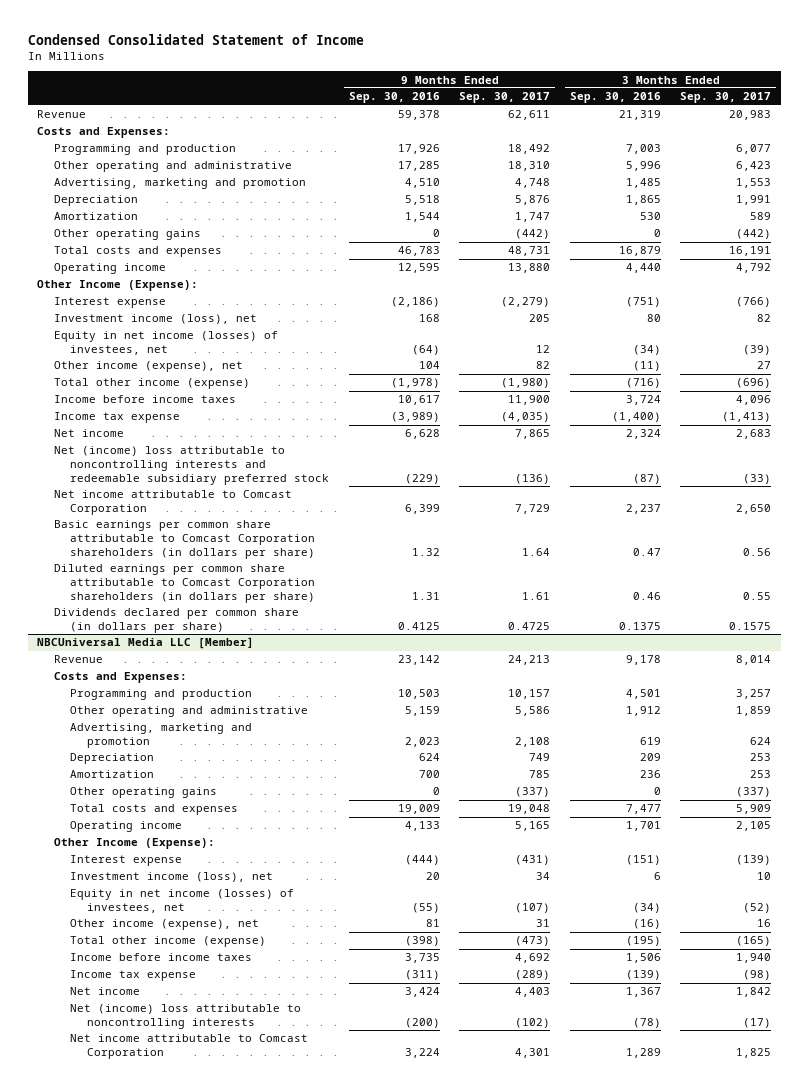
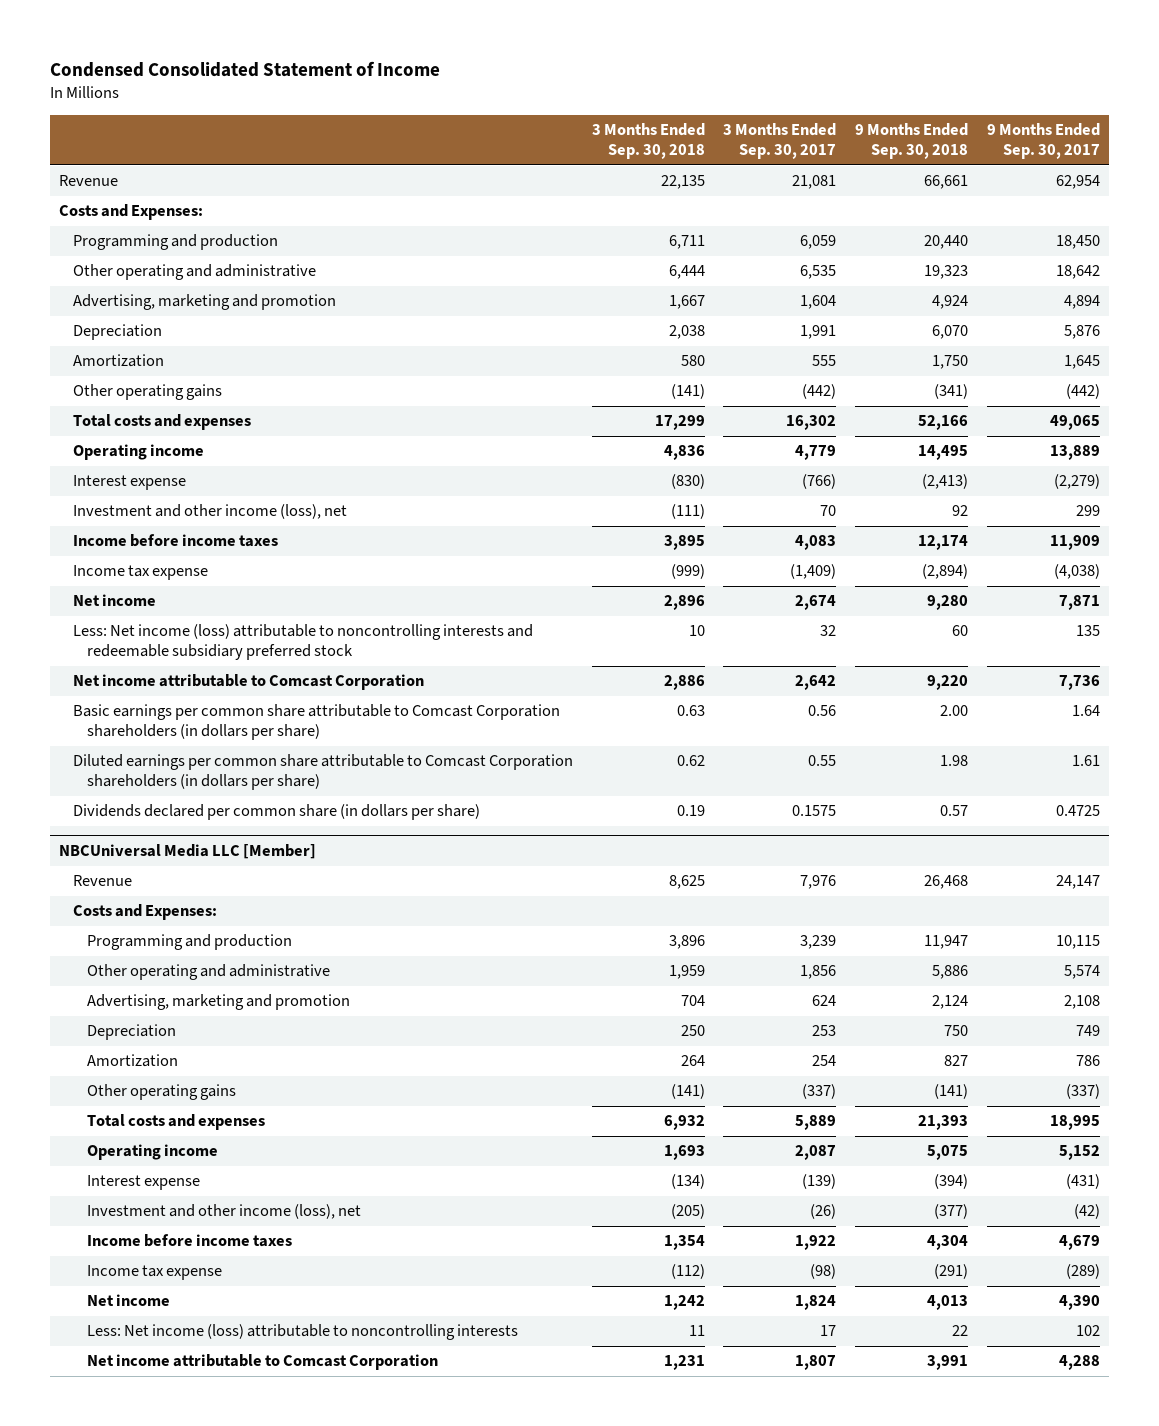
- | 9 Months Ended Sep. 30, 2016 | 9 Months Ended Sep. 30, 2017 | 3 Months Ended Sep. 30, 2016 | 3 Months Ended Sep. 30, 2017
+ | 3 Months Ended Sep. 30, 2018 | 3 Months Ended Sep. 30, 2017 | 9 Months Ended Sep. 30, 2018 | 9 Months Ended Sep. 30, 2017
- Revenue | 59,378 | 62,611 | 21,319 | 20,983
+ Revenue | 22,135 | 21,081 | 66,661 | 62,954
- Programming and production | 17,926 | 18,492 | 7,003 | 6,077
- Other operating and administrative | 17,285 | 18,310 | 5,996 | 6,423
- Advertising, marketing and promotion | 4,510 | 4,748 | 1,485 | 1,553
+ Programming and production | 6,711 | 6,059 | 20,440 | 18,450
+ Other operating and administrative | 6,444 | 6,535 | 19,323 | 18,642
+ Advertising, marketing and promotion | 1,667 | 1,604 | 4,924 | 4,894
- Amortization | 1,544 | 1,747 | 530 | 589
+ Amortization | 580 | 555 | 1,750 | 1,645
- Total costs and expenses | 46,783 | 48,731 | 16,879 | 16,191
- Operating income | 12,595 | 13,880 | 4,440 | 4,792
- Other Income (Expense):
+ Total costs and expenses | 17,299 | 16,302 | 52,166 | 49,065
+ Operating income | 4,836 | 4,779 | 14,495 | 13,889
- Investment income (loss), net | 168 | 205 | 80 | 82
- Equity in net income (losses) of investees, net | (64) | 12 | (34) | (39)
- Other income (expense), net | 104 | 82 | (11) | 27
- Total other income (expense) | (1,978) | (1,980) | (716) | (696)
- Income before income taxes | 10,617 | 11,900 | 3,724 | 4,096
- Income tax expense | (3,989) | (4,035) | (1,400) | (1,413)
- Net income | 6,628 | 7,865 | 2,324 | 2,683
- Net (income) loss attributable to noncontrolling interests and redeemable subsidiary preferred stock | (229) | (136) | (87) | (33)
- Net income attributable to Comcast Corporation | 6,399 | 7,729 | 2,237 | 2,650
+ Investment and other income (loss), net | (111) | 70 | 92 | 299
+ Income before income taxes | 3,895 | 4,083 | 12,174 | 11,909
+ Income tax expense | (999) | (1,409) | (2,894) | (4,038)
+ Net income | 2,896 | 2,674 | 9,280 | 7,871
+ Less: Net income (loss) attributable to noncontrolling interests and redeemable subsidiary preferred stock | 10 | 32 | 60 | 135
+ Net income attributable to Comcast Corporation | 2,886 | 2,642 | 9,220 | 7,736
@ NBCUniversal Media LLC [Member]
- Revenue | 23,142 | 24,213 | 9,178 | 8,014
+ Revenue | 8,625 | 7,976 | 26,468 | 24,147
- Programming and production | 10,503 | 10,157 | 4,501 | 3,257
- Other operating and administrative | 5,159 | 5,586 | 1,912 | 1,859
+ Programming and production | 3,896 | 3,239 | 11,947 | 10,115
+ Other operating and administrative | 1,959 | 1,856 | 5,886 | 5,574
- Amortization | 700 | 785 | 236 | 253
+ Amortization | 264 | 254 | 827 | 786
- Total costs and expenses | 19,009 | 19,048 | 7,477 | 5,909
- Operating income | 4,133 | 5,165 | 1,701 | 2,105
- Other Income (Expense):
+ Total costs and expenses | 6,932 | 5,889 | 21,393 | 18,995
+ Operating income | 1,693 | 2,087 | 5,075 | 5,152
- Investment income (loss), net | 20 | 34 | 6 | 10
- Equity in net income (losses) of investees, net | (55) | (107) | (34) | (52)
- Other income (expense), net | 81 | 31 | (16) | 16
- Total other income (expense) | (398) | (473) | (195) | (165)
- Income before income taxes | 3,735 | 4,692 | 1,506 | 1,940
+ Investment and other income (loss), net | (205) | (26) | (377) | (42)
+ Income before income taxes | 1,354 | 1,922 | 4,304 | 4,679
- Net income | 3,424 | 4,403 | 1,367 | 1,842
- Net (income) loss attributable to noncontrolling interests | (200) | (102) | (78) | (17)
- Net income attributable to Comcast Corporation | 3,224 | 4,301 | 1,289 | 1,825
+ Net income | 1,242 | 1,824 | 4,013 | 4,390
+ Less: Net income (loss) attributable to noncontrolling interests | 11 | 17 | 22 | 102
+ Net income attributable to Comcast Corporation | 1,231 | 1,807 | 3,991 | 4,288

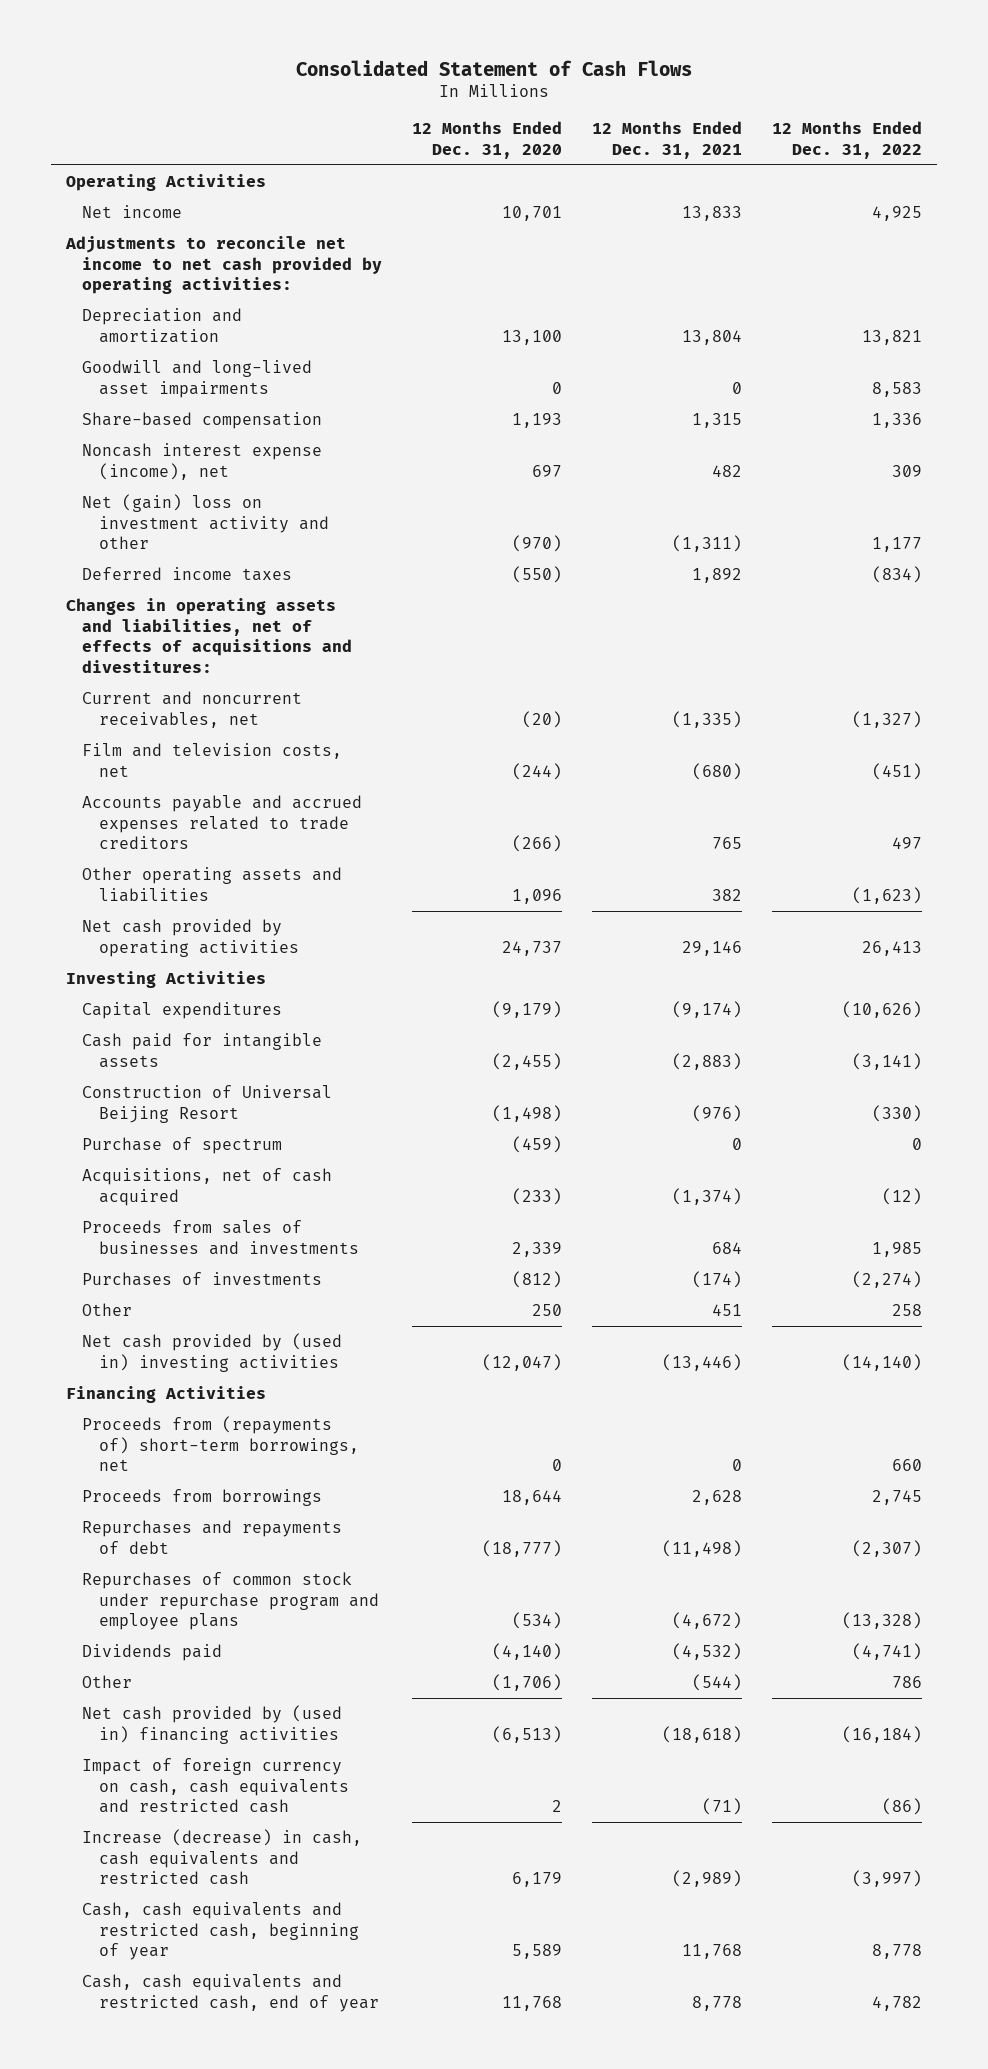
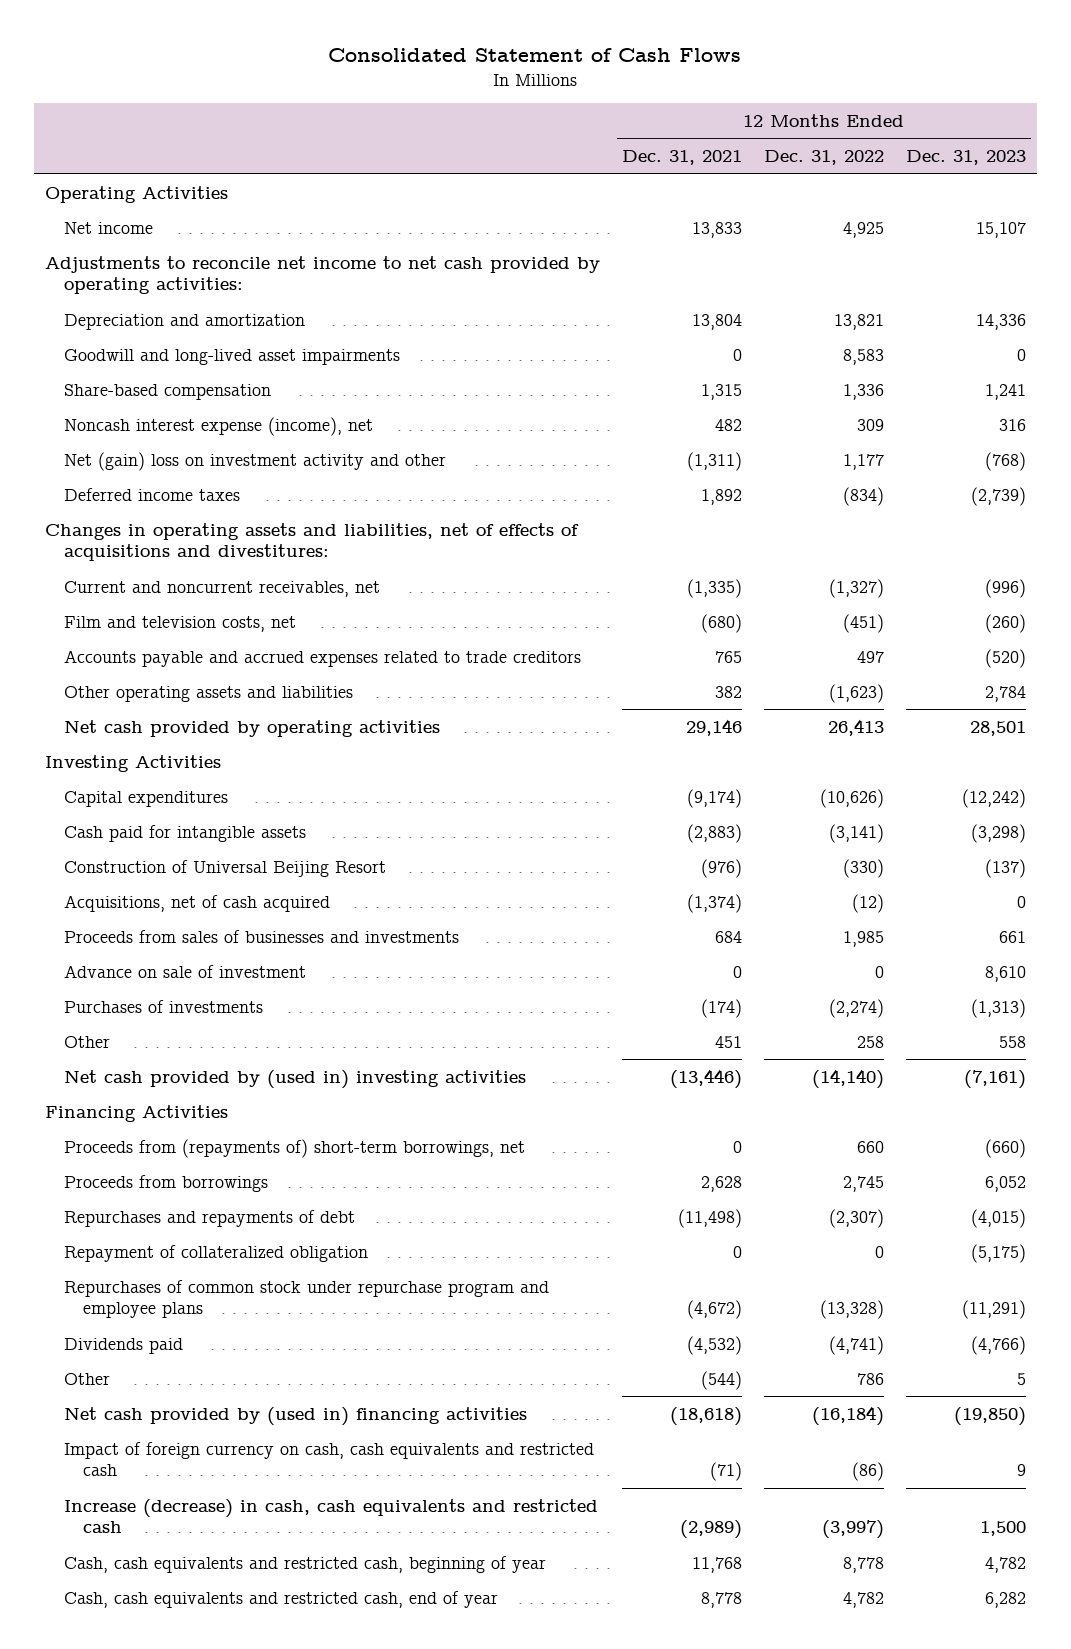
- | 12 Months Ended Dec. 31, 2020 | 12 Months Ended Dec. 31, 2021 | 12 Months Ended Dec. 31, 2022
+ | 12 Months Ended Dec. 31, 2021 | 12 Months Ended Dec. 31, 2022 | 12 Months Ended Dec. 31, 2023
- Purchase of spectrum | (459) | 0 | 0
+ Advance on sale of investment | 0 | 0 | 8,610
+ Repayment of collateralized obligation | 0 | 0 | (5,175)

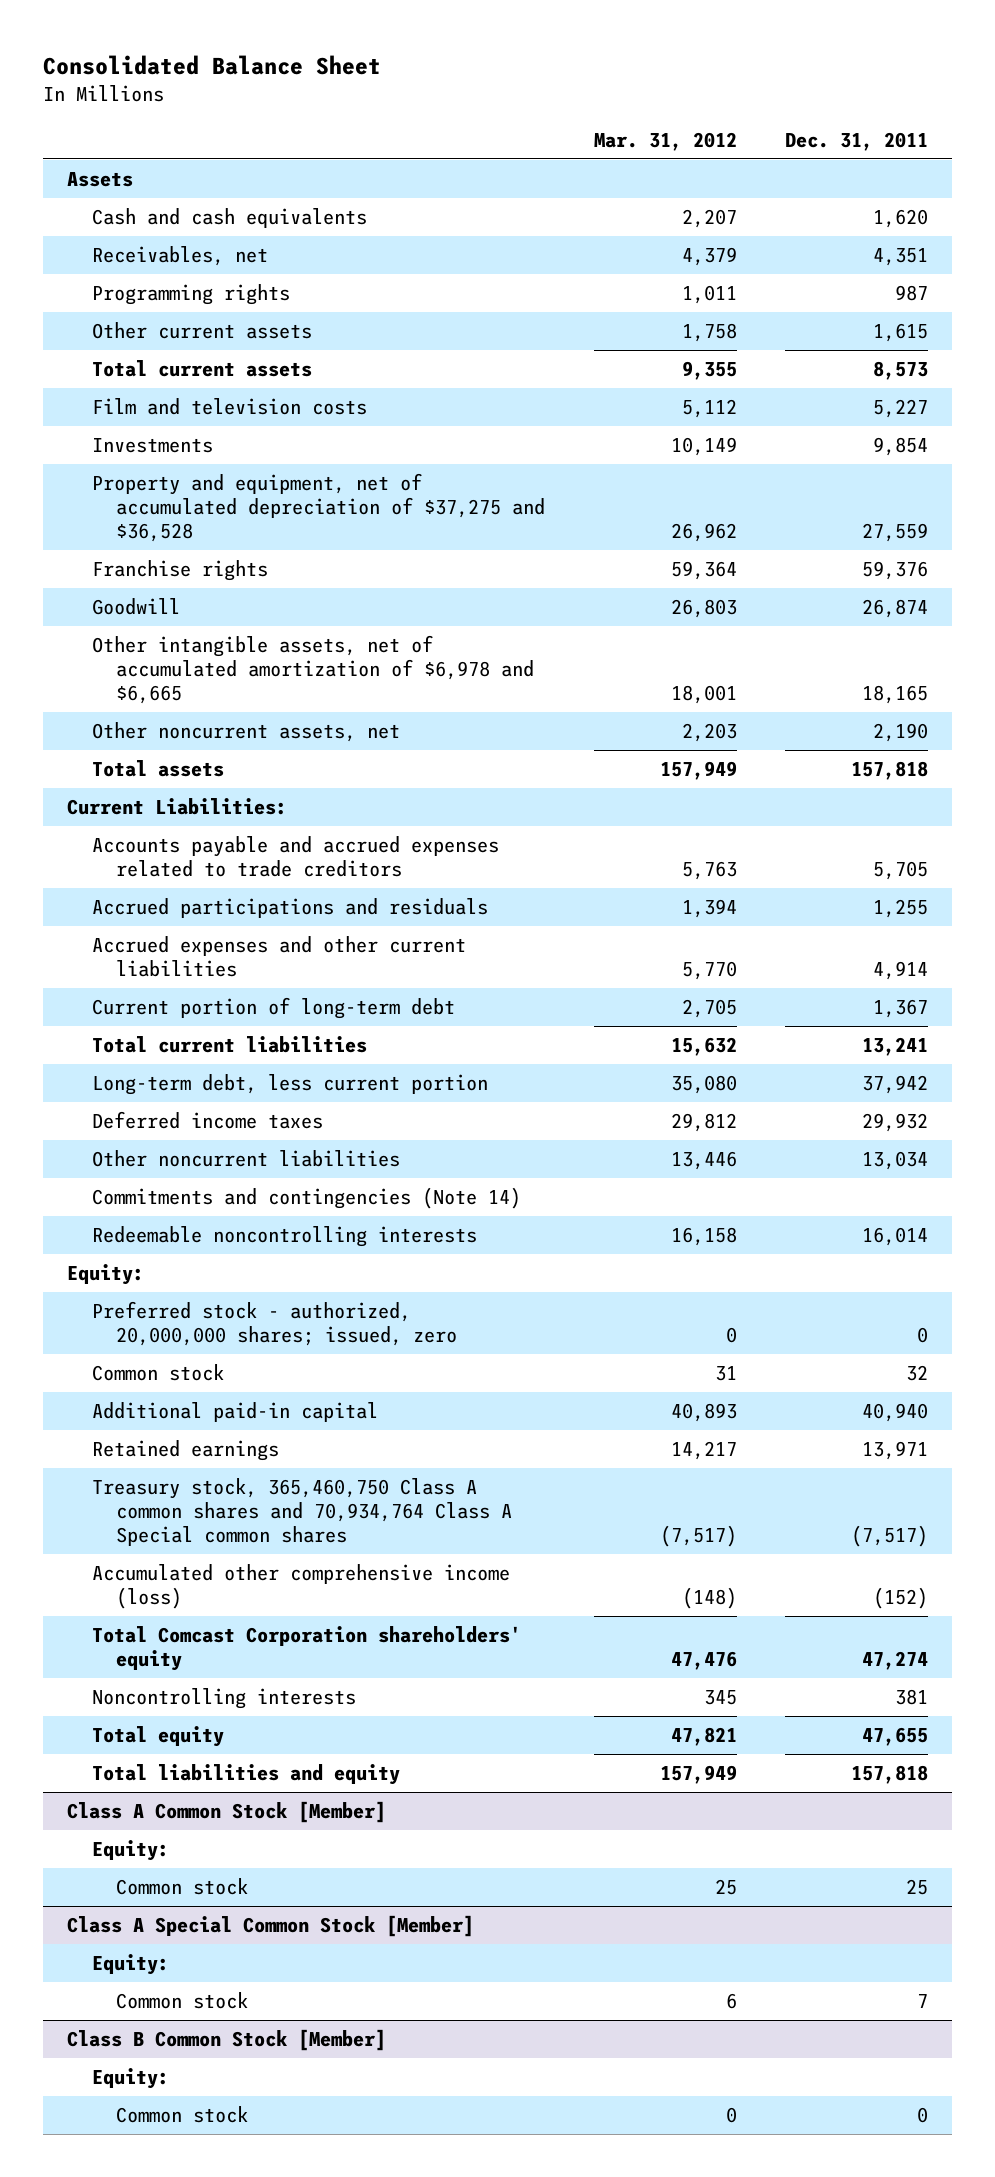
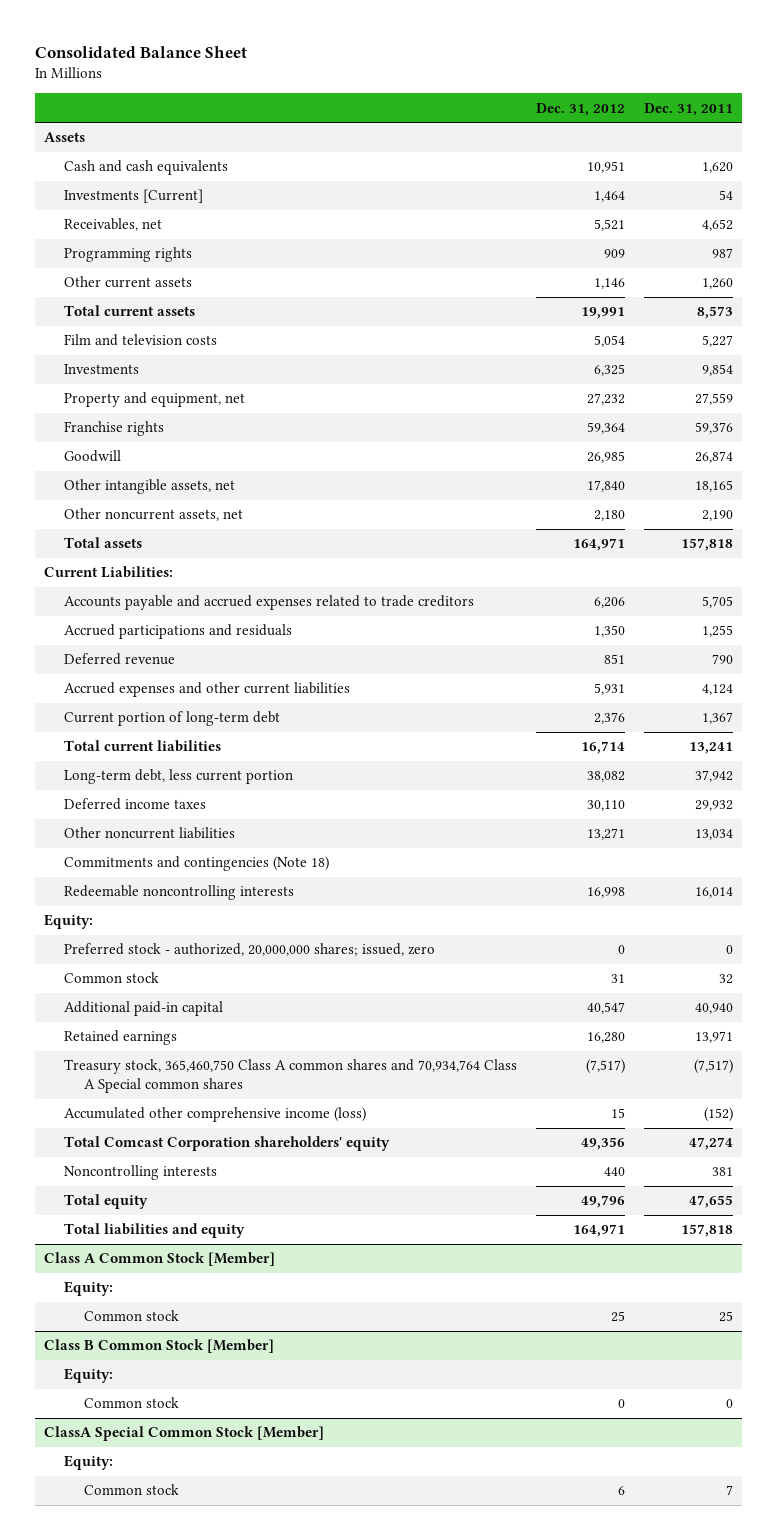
- | Mar. 31, 2012 | Dec. 31, 2011
+ | Dec. 31, 2012 | Dec. 31, 2011
- Receivables, net | 4,379 | 4,351
+ Investments [Current] | 1,464 | 54
+ Receivables, net | 5,521 | 4,652
- Other current assets | 1,758 | 1,615
+ Other current assets | 1,146 | 1,260
- Property and equipment, net of accumulated depreciation of $37,275 and $36,528 | 26,962 | 27,559
+ Property and equipment, net | 27,232 | 27,559
- Other intangible assets, net of accumulated amortization of $6,978 and $6,665 | 18,001 | 18,165
+ Other intangible assets, net | 17,840 | 18,165
- Accrued expenses and other current liabilities | 5,770 | 4,914
+ Deferred revenue | 851 | 790
+ Accrued expenses and other current liabilities | 5,931 | 4,124
- Commitments and contingencies (Note 14)
+ Commitments and contingencies (Note 18)
- Class A Special Common Stock [Member]
- Equity:
- Common stock | 6 | 7
+ ClassA Special Common Stock [Member]
+ Equity:
+ Common stock | 6 | 7

